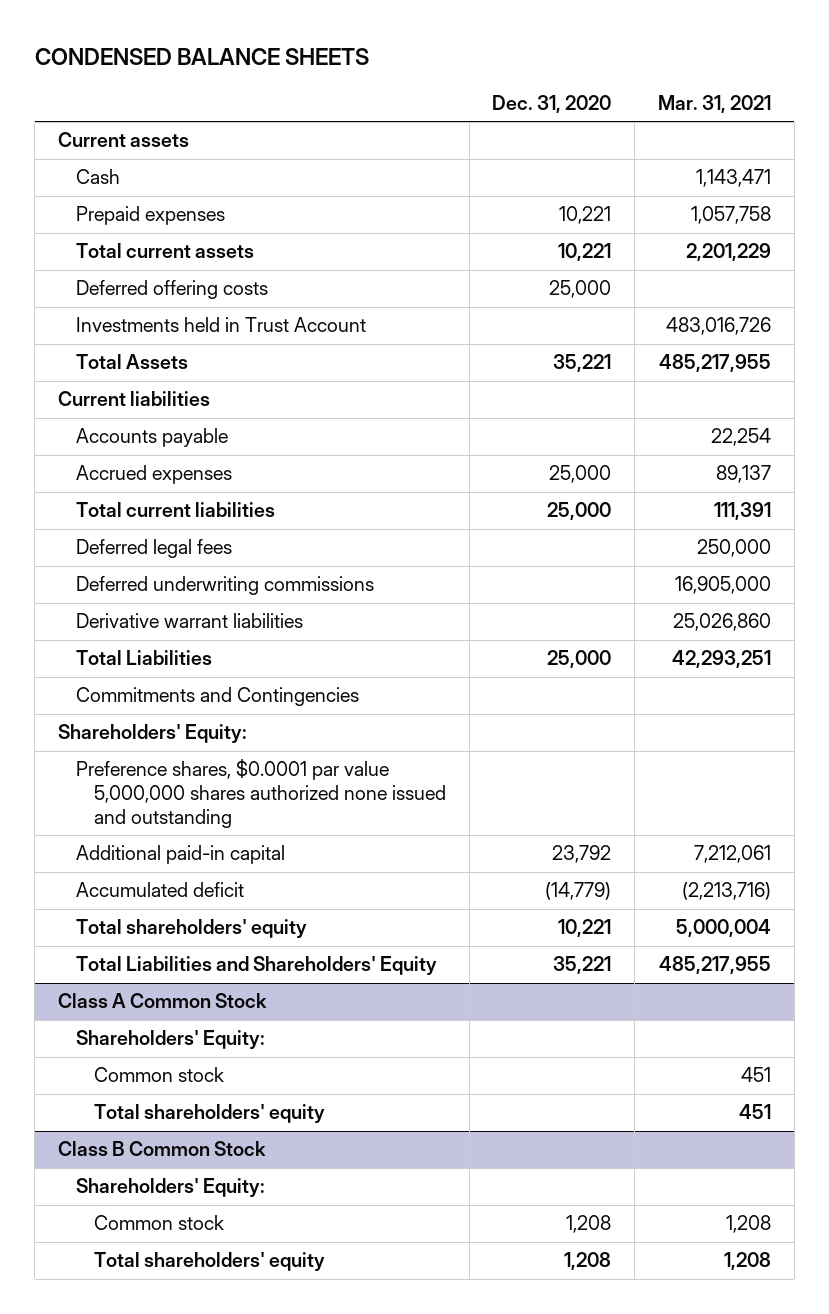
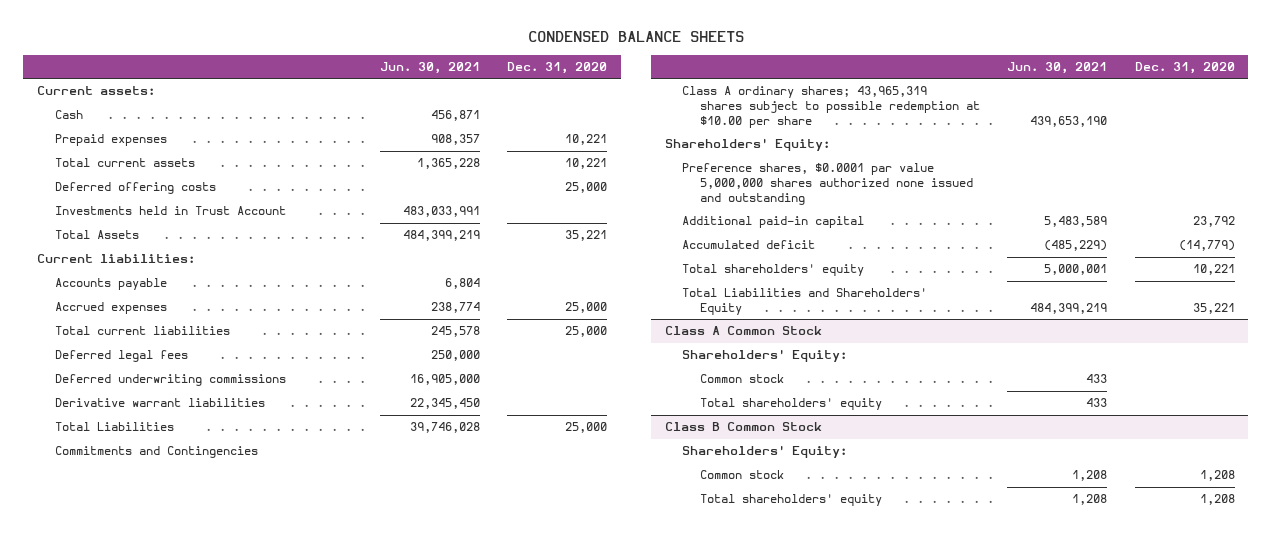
- | Dec. 31, 2020 | Mar. 31, 2021
+ | Jun. 30, 2021 | Dec. 31, 2020
- Current assets
+ Current assets:
- Current liabilities
+ Current liabilities:
+ Class A ordinary shares; 43,965,319 shares subject to possible redemption at $10.00 per share | 439,653,190 |

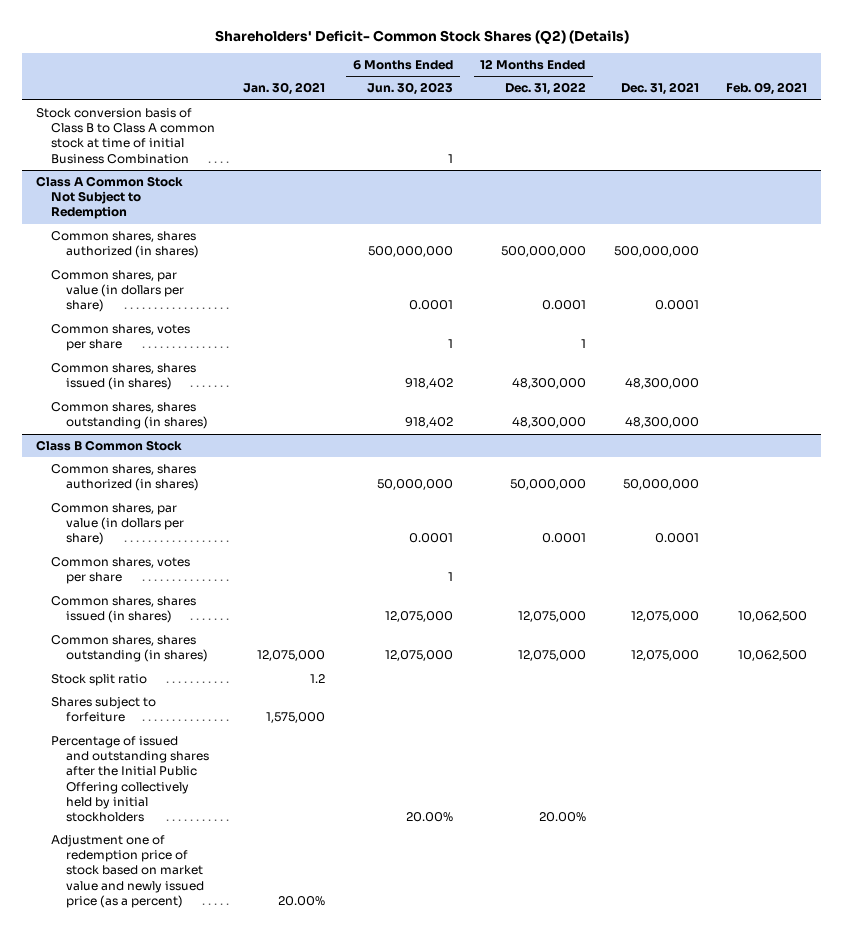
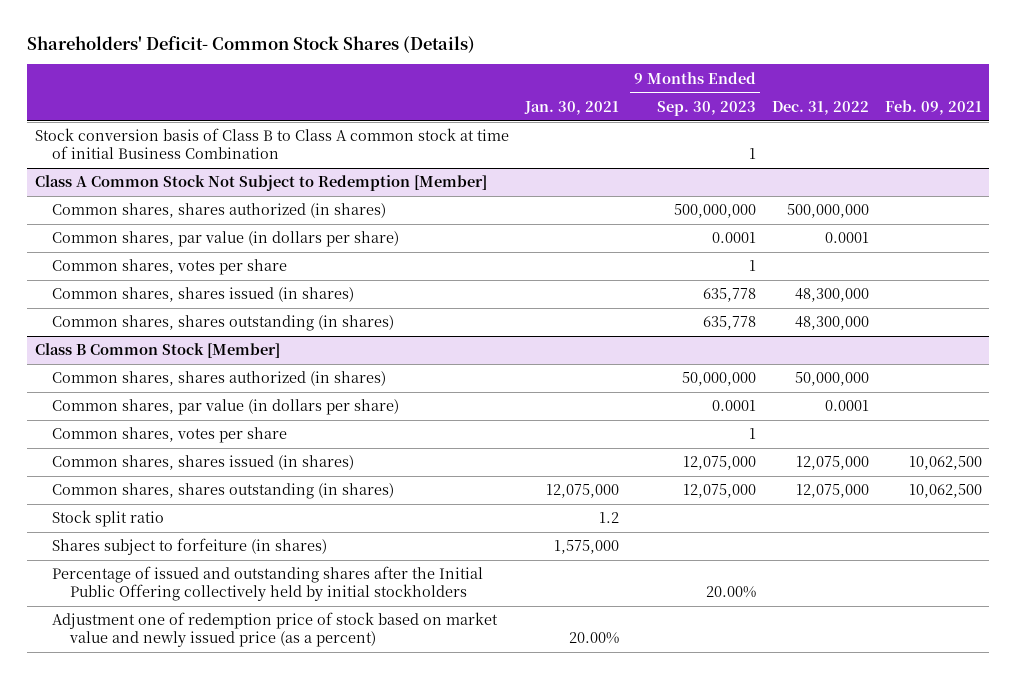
- Shareholders' Deficit- Common Stock Shares (Q2) (Details)
+ Shareholders' Deficit- Common Stock Shares (Details)
- | Jan. 30, 2021 | 6 Months Ended Jun. 30, 2023 | 12 Months Ended Dec. 31, 2022 | Dec. 31, 2021 | Feb. 09, 2021
+ | Jan. 30, 2021 | 9 Months Ended Sep. 30, 2023 | Dec. 31, 2022 | Feb. 09, 2021
- Class A Common Stock Not Subject to Redemption
+ Class A Common Stock Not Subject to Redemption [Member]
- Class B Common Stock
+ Class B Common Stock [Member]
- Shares subject to forfeiture | 1,575,000 | | | |
+ Shares subject to forfeiture (in shares) | 1,575,000 | | |

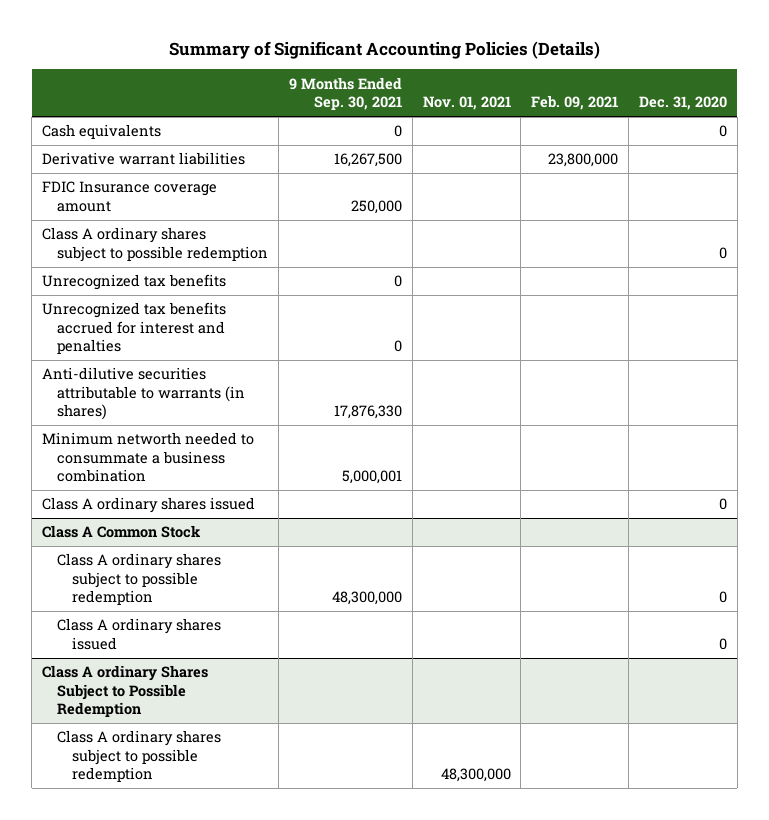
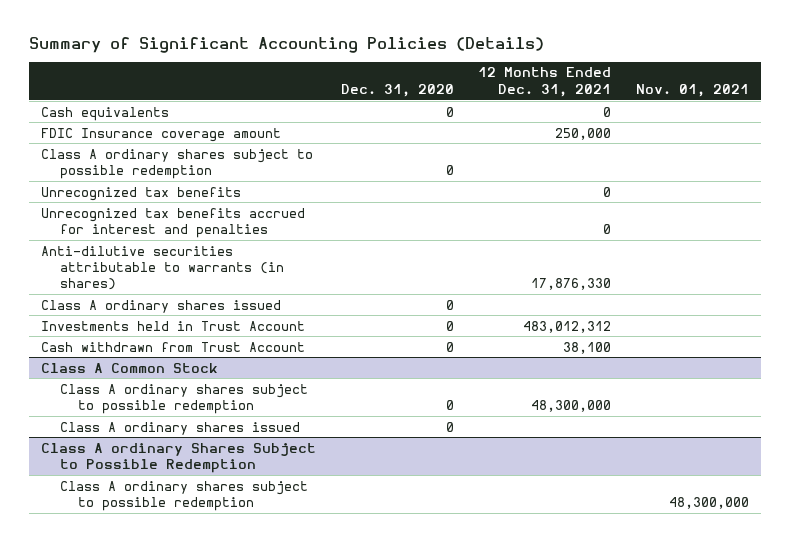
- | 9 Months Ended Sep. 30, 2021 | Nov. 01, 2021 | Feb. 09, 2021 | Dec. 31, 2020
+ | Dec. 31, 2020 | 12 Months Ended Dec. 31, 2021 | Nov. 01, 2021
- Derivative warrant liabilities | 16,267,500 | | 23,800,000 |
- Minimum networth needed to consummate a business combination | 5,000,001 | | |
+ Investments held in Trust Account | 0 | 483,012,312 |
+ Cash withdrawn from Trust Account | 0 | 38,100 |

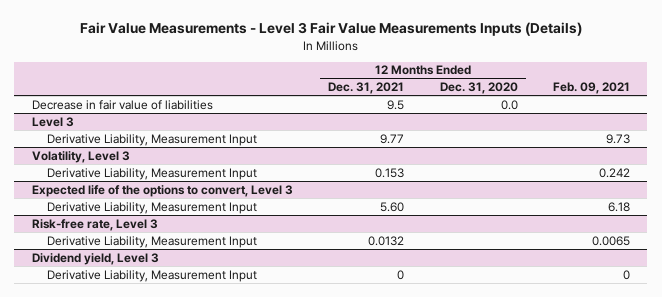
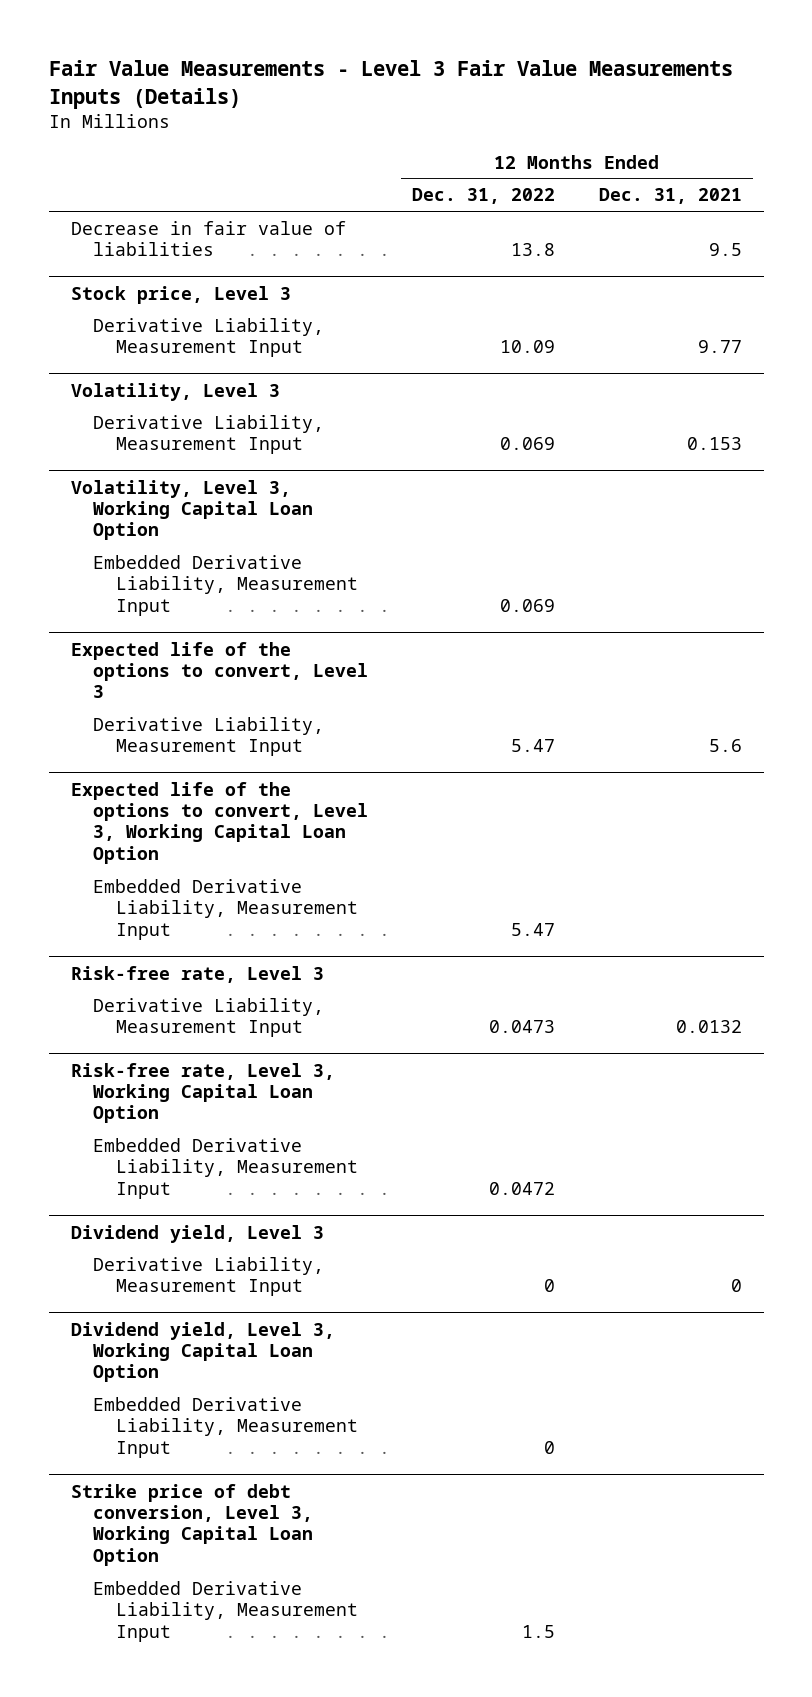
- | 12 Months Ended Dec. 31, 2021 | 12 Months Ended Dec. 31, 2020 | Feb. 09, 2021
+ | 12 Months Ended Dec. 31, 2022 | 12 Months Ended Dec. 31, 2021
- Level 3
+ Stock price, Level 3
+ Volatility, Level 3, Working Capital Loan Option
+ Embedded Derivative Liability, Measurement Input | 0.069 |
@ Expected life of the options to convert, Level 3
- Derivative Liability, Measurement Input | 5.60 | | 6.18
+ Derivative Liability, Measurement Input | 5.47 | 5.6
+ Expected life of the options to convert, Level 3, Working Capital Loan Option
+ Embedded Derivative Liability, Measurement Input | 5.47 |
+ Risk-free rate, Level 3, Working Capital Loan Option
+ Embedded Derivative Liability, Measurement Input | 0.0472 |
+ Dividend yield, Level 3, Working Capital Loan Option
+ Embedded Derivative Liability, Measurement Input | 0 |
+ Strike price of debt conversion, Level 3, Working Capital Loan Option
+ Embedded Derivative Liability, Measurement Input | 1.5 |

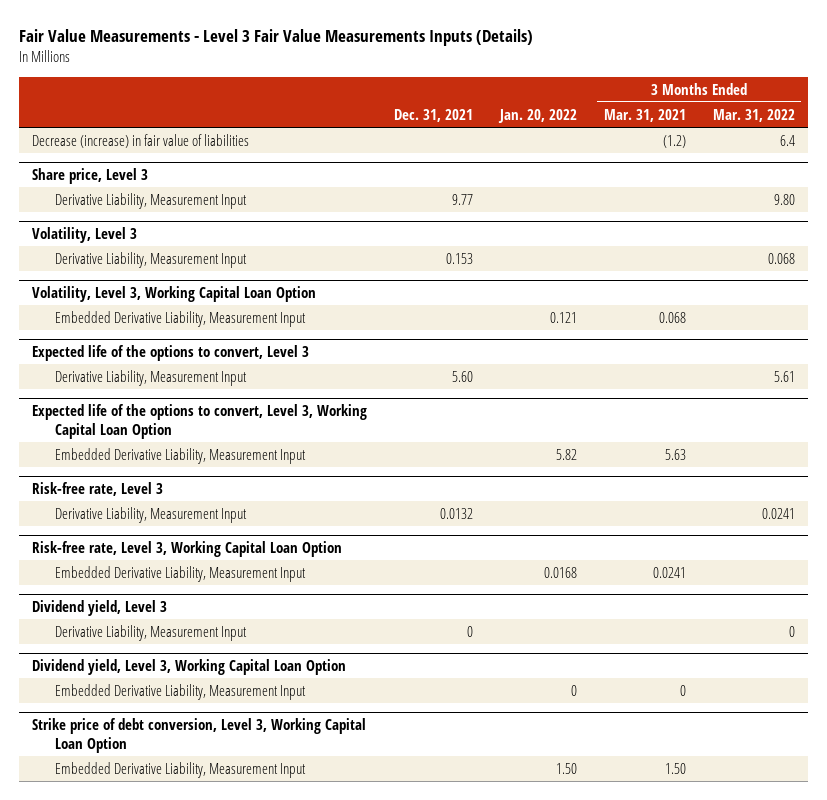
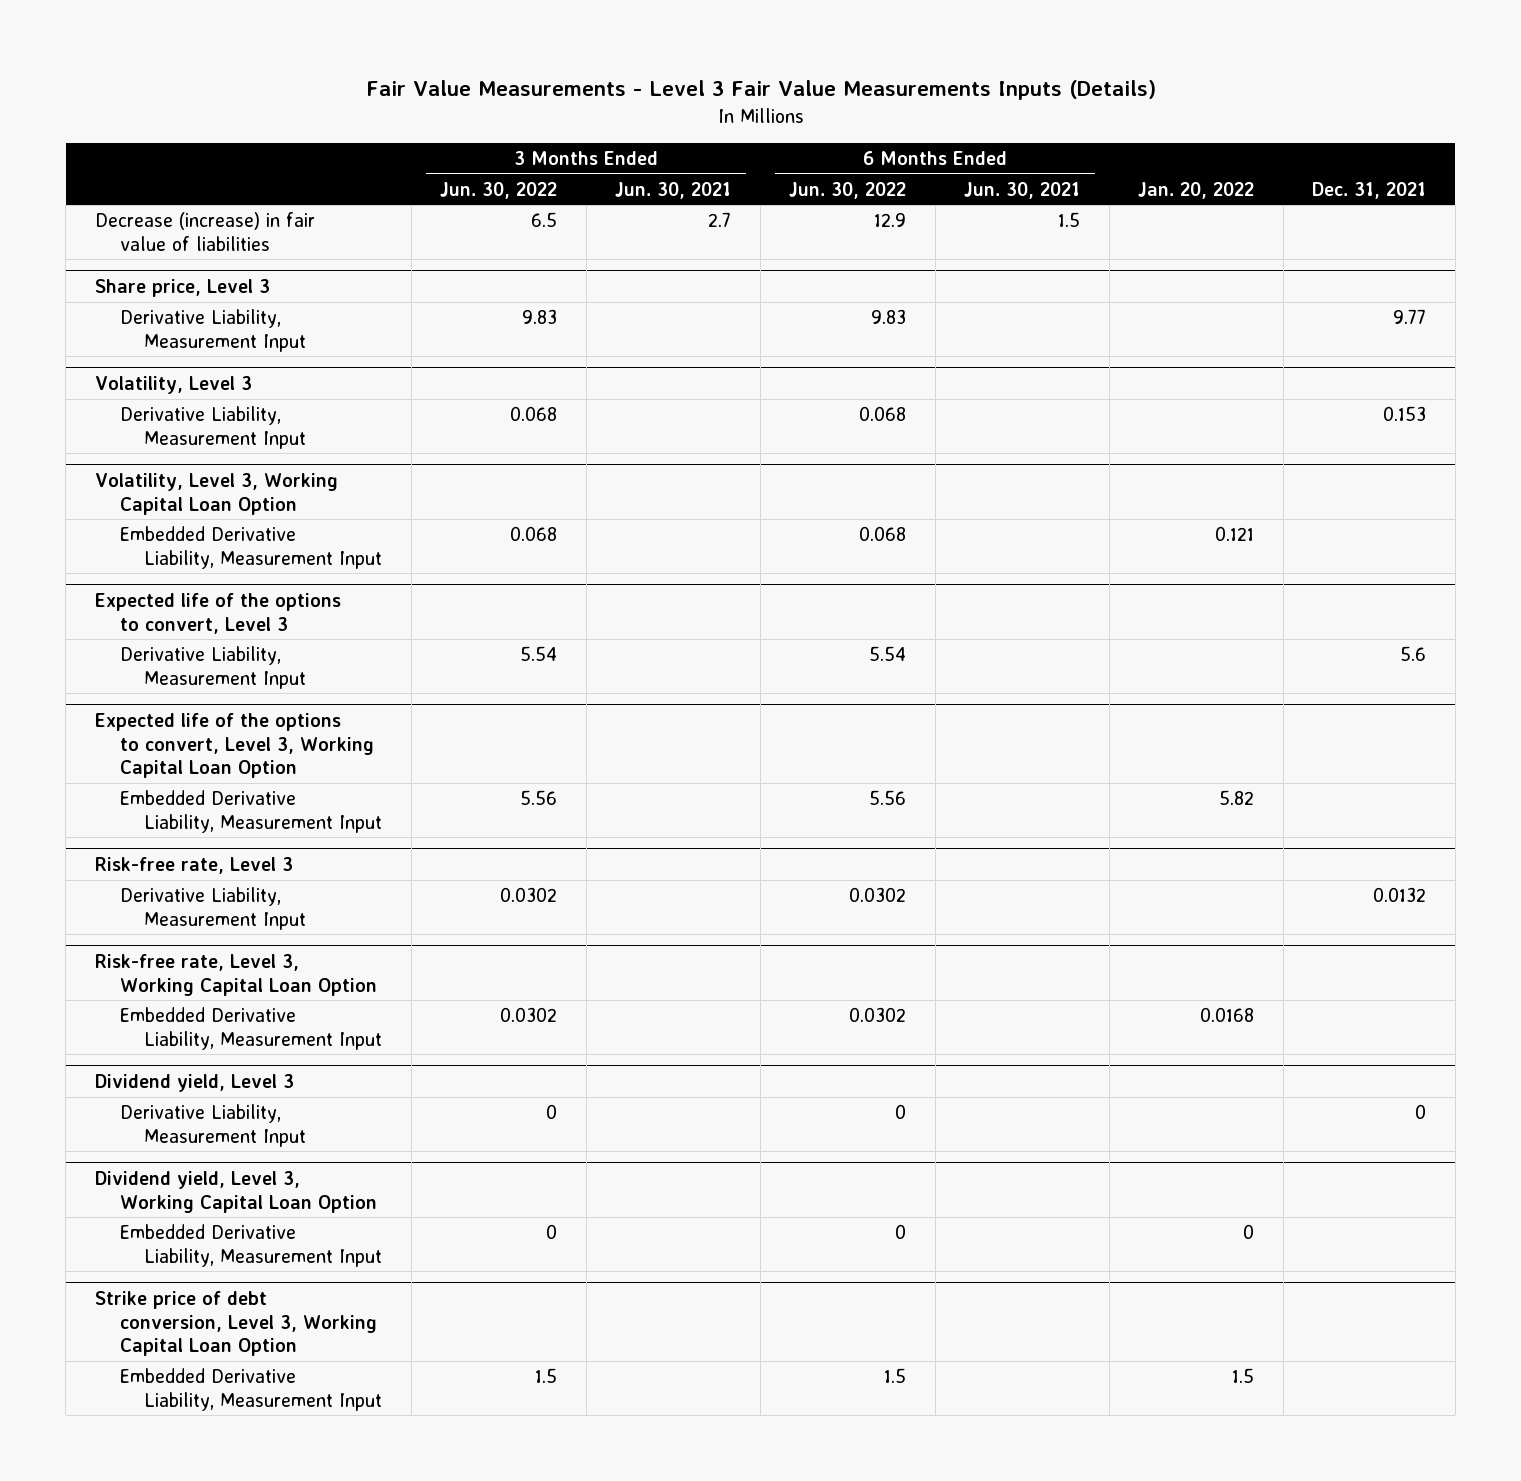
- | Dec. 31, 2021 | Jan. 20, 2022 | 3 Months Ended Mar. 31, 2021 | 3 Months Ended Mar. 31, 2022
+ | 3 Months Ended Jun. 30, 2022 | 3 Months Ended Jun. 30, 2021 | 6 Months Ended Jun. 30, 2022 | 6 Months Ended Jun. 30, 2021 | Jan. 20, 2022 | Dec. 31, 2021
@ Expected life of the options to convert, Level 3
- Derivative Liability, Measurement Input | 5.60 | | | 5.61
+ Derivative Liability, Measurement Input | 5.54 | | 5.54 | | | 5.6
@ Strike price of debt conversion, Level 3, Working Capital Loan Option
- Embedded Derivative Liability, Measurement Input | | 1.50 | 1.50 |
+ Embedded Derivative Liability, Measurement Input | 1.5 | | 1.5 | | 1.5 |

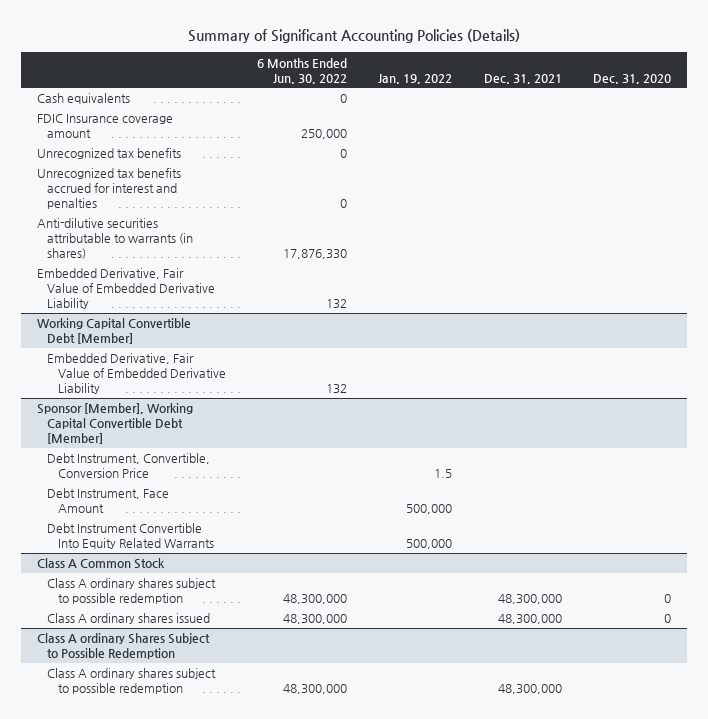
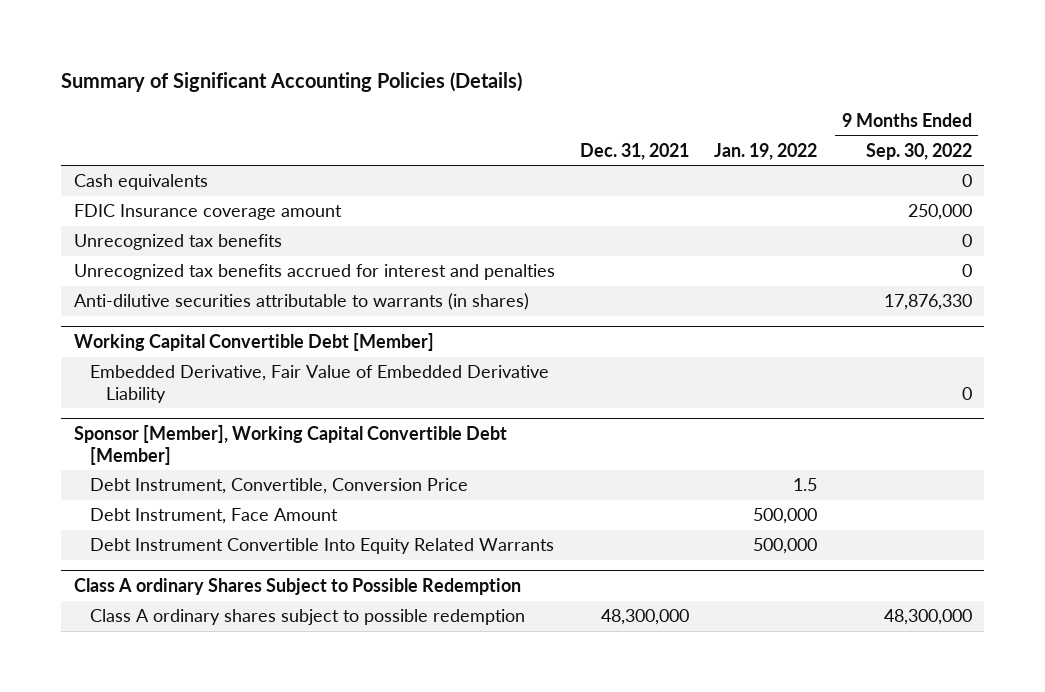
- | 6 Months Ended Jun. 30, 2022 | Jan. 19, 2022 | Dec. 31, 2021 | Dec. 31, 2020
+ | Dec. 31, 2021 | Jan. 19, 2022 | 9 Months Ended Sep. 30, 2022
- Embedded Derivative, Fair Value of Embedded Derivative Liability | 132 | | |
- Class A Common Stock
- Class A ordinary shares subject to possible redemption | 48,300,000 | | 48,300,000 | 0
- Class A ordinary shares issued | 48,300,000 | | 48,300,000 | 0

